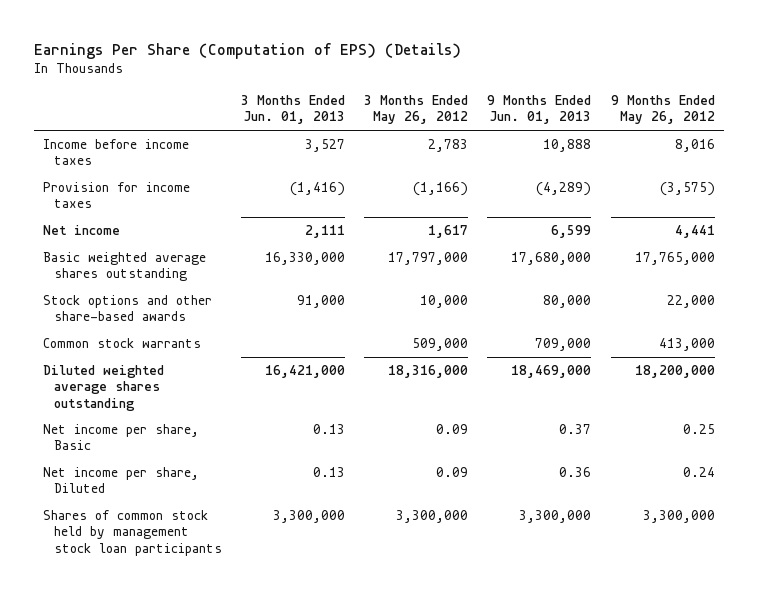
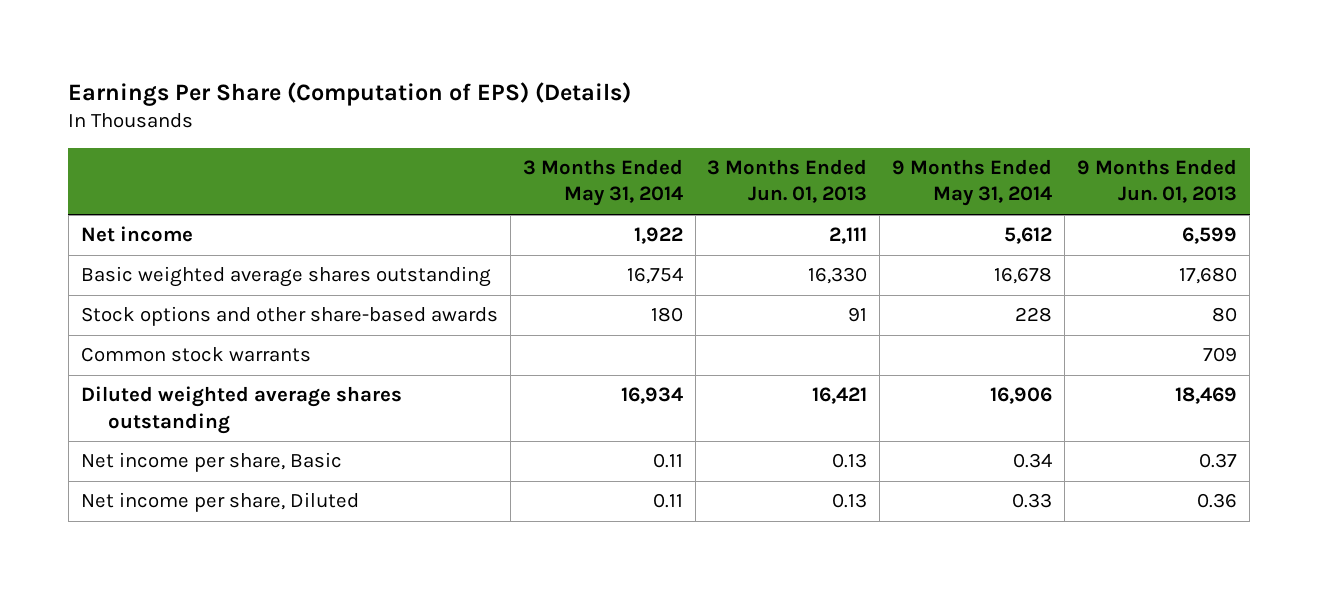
- | 3 Months Ended Jun. 01, 2013 | 3 Months Ended May 26, 2012 | 9 Months Ended Jun. 01, 2013 | 9 Months Ended May 26, 2012
+ | 3 Months Ended May 31, 2014 | 3 Months Ended Jun. 01, 2013 | 9 Months Ended May 31, 2014 | 9 Months Ended Jun. 01, 2013
- Income before income taxes | 3,527 | 2,783 | 10,888 | 8,016
- Provision for income taxes | (1,416) | (1,166) | (4,289) | (3,575)
- Basic weighted average shares outstanding | 16,330,000 | 17,797,000 | 17,680,000 | 17,765,000
- Stock options and other share-based awards | 91,000 | 10,000 | 80,000 | 22,000
- Common stock warrants | | 509,000 | 709,000 | 413,000
- Diluted weighted average shares outstanding | 16,421,000 | 18,316,000 | 18,469,000 | 18,200,000
+ Basic weighted average shares outstanding | 16,754 | 16,330 | 16,678 | 17,680
+ Stock options and other share-based awards | 180 | 91 | 228 | 80
+ Common stock warrants | | | | 709
+ Diluted weighted average shares outstanding | 16,934 | 16,421 | 16,906 | 18,469
- Shares of common stock held by management stock loan participants | 3,300,000 | 3,300,000 | 3,300,000 | 3,300,000

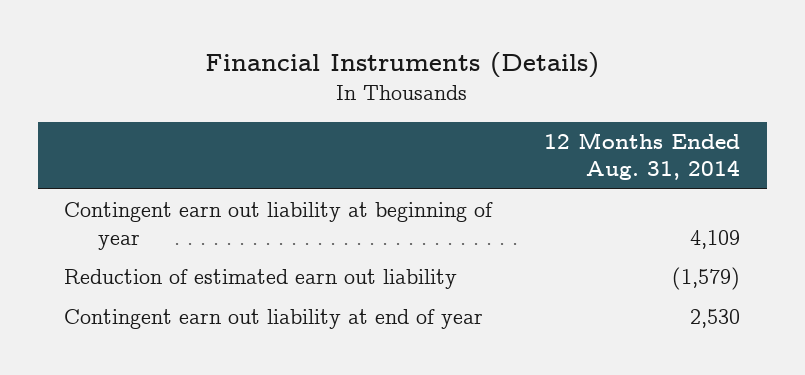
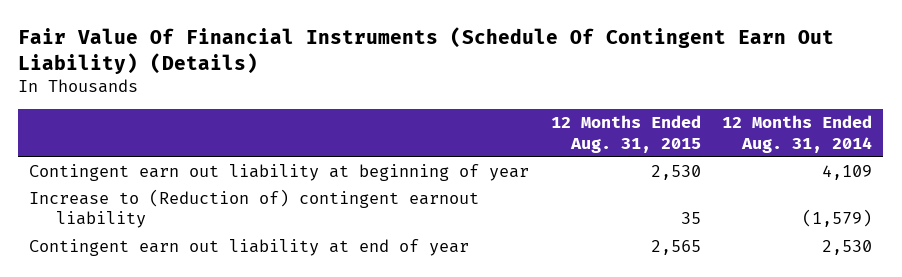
- Financial Instruments (Details)
+ Fair Value Of Financial Instruments (Schedule Of Contingent Earn Out Liability) (Details)
- | 12 Months Ended Aug. 31, 2014
+ | 12 Months Ended Aug. 31, 2015 | 12 Months Ended Aug. 31, 2014
- Reduction of estimated earn out liability | (1,579)
+ Increase to (Reduction of) contingent earnout liability | 35 | (1,579)

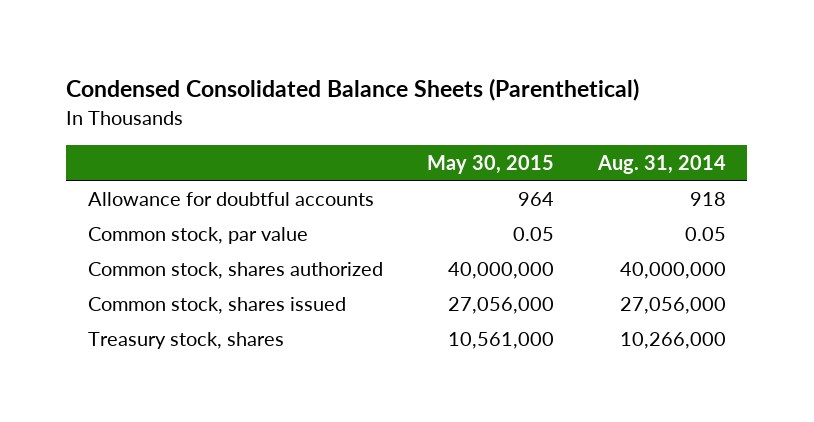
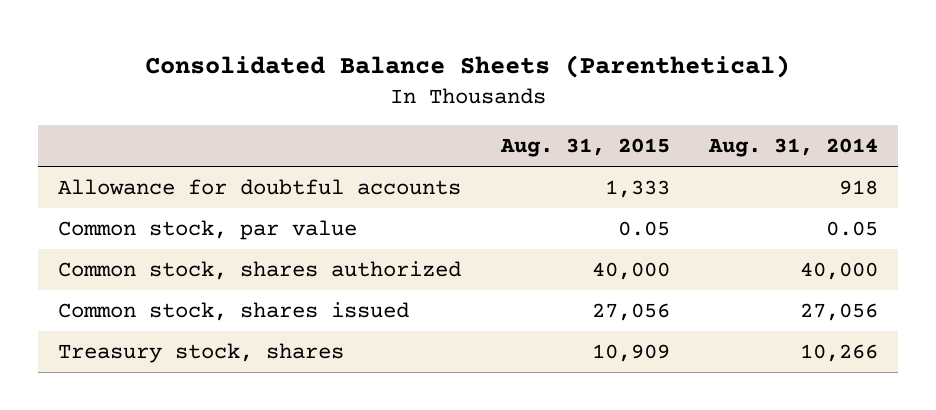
- Condensed Consolidated Balance Sheets (Parenthetical)
+ Consolidated Balance Sheets (Parenthetical)
- | May 30, 2015 | Aug. 31, 2014
+ | Aug. 31, 2015 | Aug. 31, 2014
- Common stock, shares authorized | 40,000,000 | 40,000,000
- Common stock, shares issued | 27,056,000 | 27,056,000
- Treasury stock, shares | 10,561,000 | 10,266,000
+ Common stock, shares authorized | 40,000 | 40,000
+ Common stock, shares issued | 27,056 | 27,056
+ Treasury stock, shares | 10,909 | 10,266

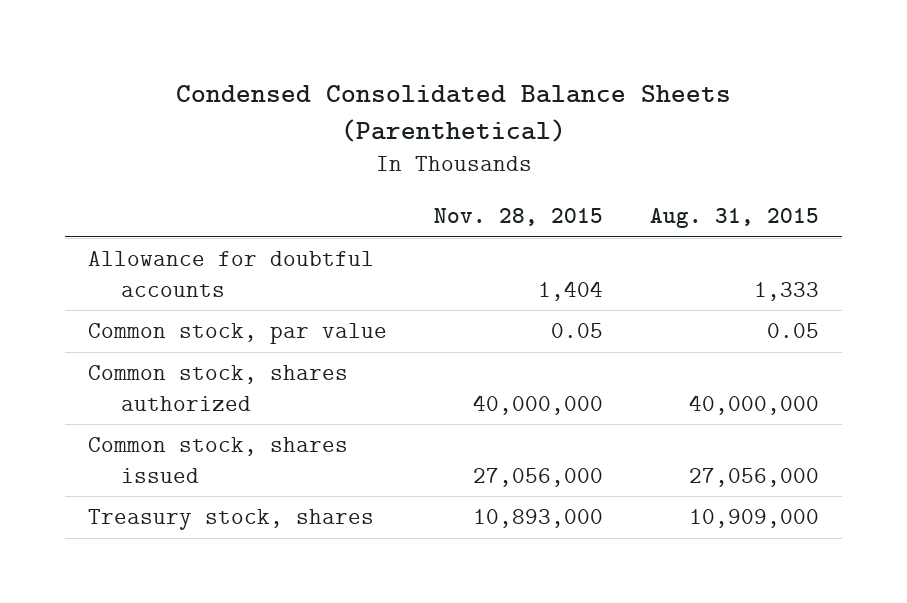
- Consolidated Balance Sheets (Parenthetical)
+ Condensed Consolidated Balance Sheets (Parenthetical)
- | Aug. 31, 2015 | Aug. 31, 2014
+ | Nov. 28, 2015 | Aug. 31, 2015
- Common stock, shares authorized | 40,000 | 40,000
- Common stock, shares issued | 27,056 | 27,056
- Treasury stock, shares | 10,909 | 10,266
+ Common stock, shares authorized | 40,000,000 | 40,000,000
+ Common stock, shares issued | 27,056,000 | 27,056,000
+ Treasury stock, shares | 10,893,000 | 10,909,000

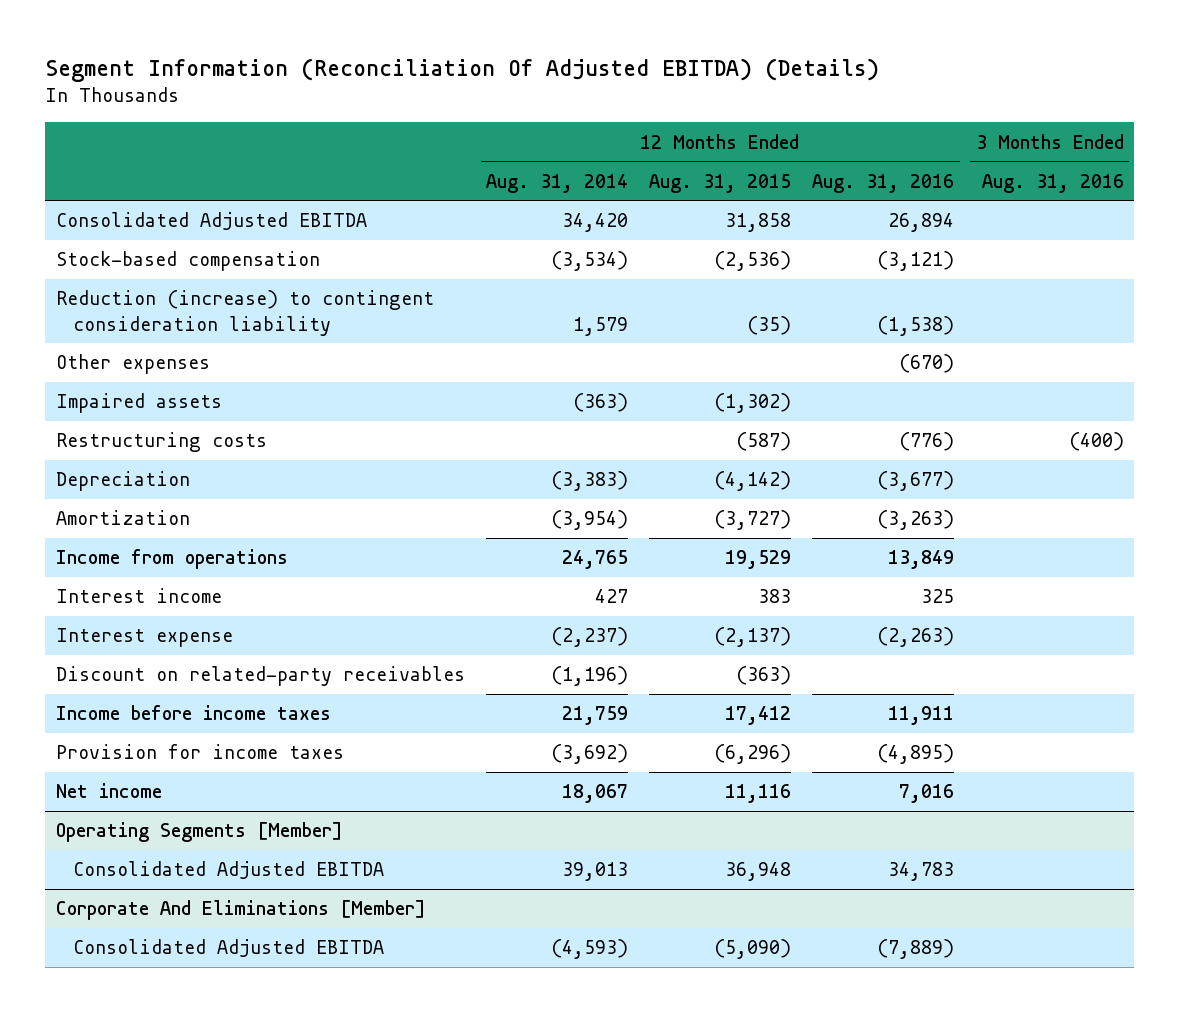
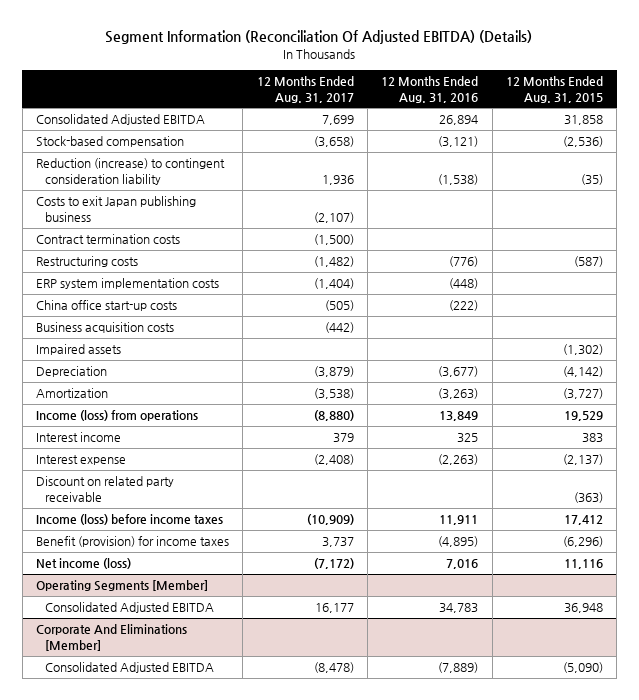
- | 12 Months Ended Aug. 31, 2014 | 12 Months Ended Aug. 31, 2015 | 12 Months Ended Aug. 31, 2016 | 3 Months Ended Aug. 31, 2016
+ | 12 Months Ended Aug. 31, 2017 | 12 Months Ended Aug. 31, 2016 | 12 Months Ended Aug. 31, 2015
- Other expenses | | | (670) |
+ Costs to exit Japan publishing business | (2,107) | |
+ Contract termination costs | (1,500) | |
+ ERP system implementation costs | (1,404) | (448) |
+ China office start-up costs | (505) | (222) |
+ Business acquisition costs | (442) | |
moved down: Impaired assets | | | (1,302)
- Income from operations | 24,765 | 19,529 | 13,849 |
+ Income (loss) from operations | (8,880) | 13,849 | 19,529
- Discount on related-party receivables | (1,196) | (363) | |
- Income before income taxes | 21,759 | 17,412 | 11,911 |
- Provision for income taxes | (3,692) | (6,296) | (4,895) |
- Net income | 18,067 | 11,116 | 7,016 |
+ Discount on related party receivable | | | (363)
+ Income (loss) before income taxes | (10,909) | 11,911 | 17,412
+ Benefit (provision) for income taxes | 3,737 | (4,895) | (6,296)
+ Net income (loss) | (7,172) | 7,016 | 11,116

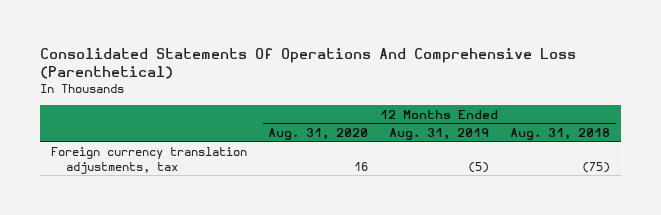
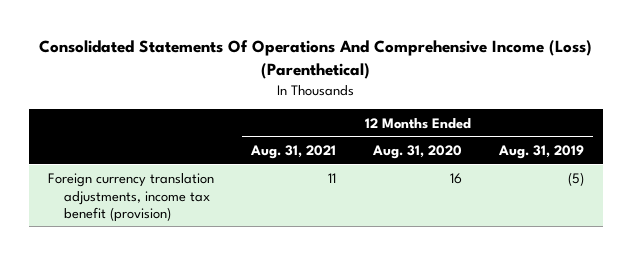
- Consolidated Statements Of Operations And Comprehensive Loss (Parenthetical)
+ Consolidated Statements Of Operations And Comprehensive Income (Loss) (Parenthetical)
- | 12 Months Ended Aug. 31, 2020 | 12 Months Ended Aug. 31, 2019 | 12 Months Ended Aug. 31, 2018
+ | 12 Months Ended Aug. 31, 2021 | 12 Months Ended Aug. 31, 2020 | 12 Months Ended Aug. 31, 2019
- Foreign currency translation adjustments, tax | 16 | (5) | (75)
+ Foreign currency translation adjustments, income tax benefit (provision) | 11 | 16 | (5)

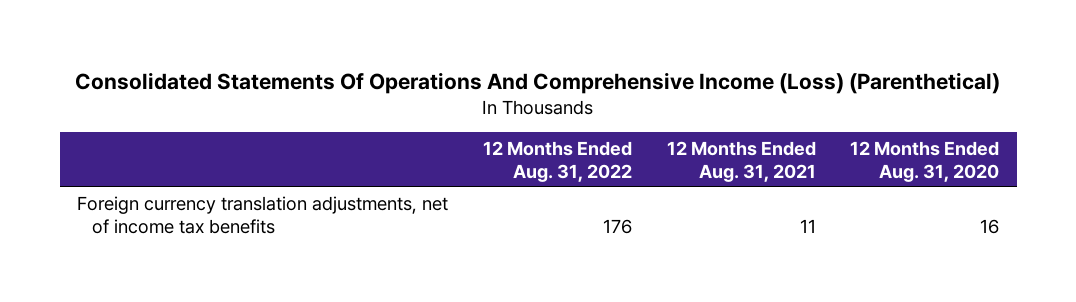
- | 12 Months Ended Aug. 31, 2021 | 12 Months Ended Aug. 31, 2020 | 12 Months Ended Aug. 31, 2019
+ | 12 Months Ended Aug. 31, 2022 | 12 Months Ended Aug. 31, 2021 | 12 Months Ended Aug. 31, 2020
- Foreign currency translation adjustments, income tax benefit (provision) | 11 | 16 | (5)
+ Foreign currency translation adjustments, net of income tax benefits | 176 | 11 | 16

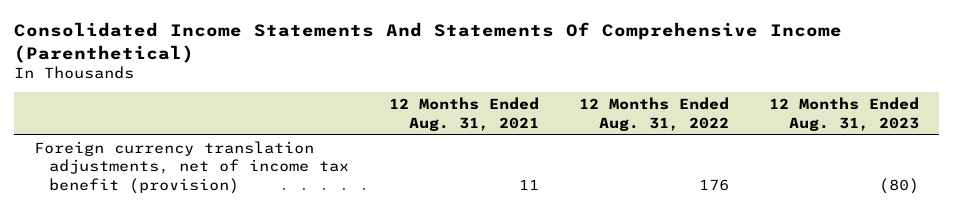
- Consolidated Statements Of Operations And Comprehensive Income (Loss) (Parenthetical)
+ Consolidated Income Statements And Statements Of Comprehensive Income (Parenthetical)
- | 12 Months Ended Aug. 31, 2022 | 12 Months Ended Aug. 31, 2021 | 12 Months Ended Aug. 31, 2020
+ | 12 Months Ended Aug. 31, 2021 | 12 Months Ended Aug. 31, 2022 | 12 Months Ended Aug. 31, 2023
- Foreign currency translation adjustments, net of income tax benefits | 176 | 11 | 16
+ Foreign currency translation adjustments, net of income tax benefit (provision) | 11 | 176 | (80)

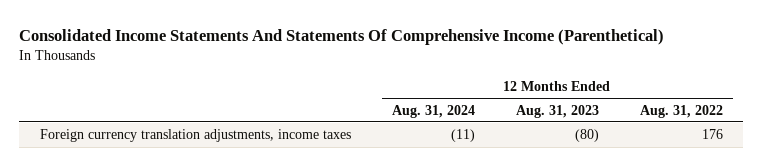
- | 12 Months Ended Aug. 31, 2021 | 12 Months Ended Aug. 31, 2022 | 12 Months Ended Aug. 31, 2023
+ | 12 Months Ended Aug. 31, 2024 | 12 Months Ended Aug. 31, 2023 | 12 Months Ended Aug. 31, 2022
- Foreign currency translation adjustments, net of income tax benefit (provision) | 11 | 176 | (80)
+ Foreign currency translation adjustments, income taxes | (11) | (80) | 176

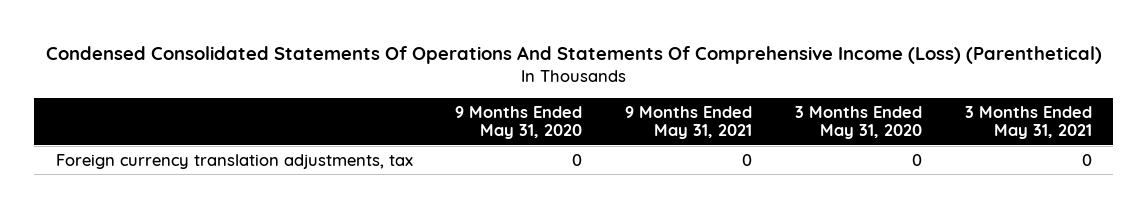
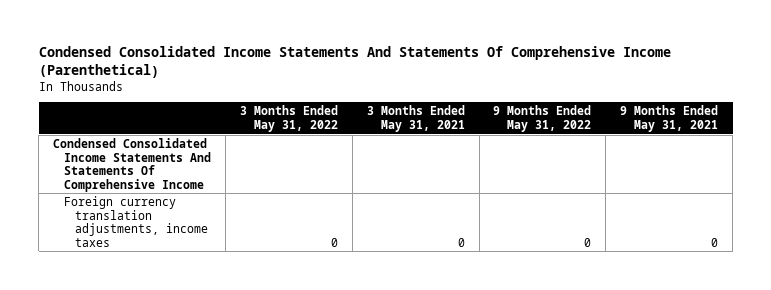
- Condensed Consolidated Statements Of Operations And Statements Of Comprehensive Income (Loss) (Parenthetical)
+ Condensed Consolidated Income Statements And Statements Of Comprehensive Income (Parenthetical)
- | 9 Months Ended May 31, 2020 | 9 Months Ended May 31, 2021 | 3 Months Ended May 31, 2020 | 3 Months Ended May 31, 2021
+ | 3 Months Ended May 31, 2022 | 3 Months Ended May 31, 2021 | 9 Months Ended May 31, 2022 | 9 Months Ended May 31, 2021
- Foreign currency translation adjustments, tax | 0 | 0 | 0 | 0
+ Condensed Consolidated Income Statements And Statements Of Comprehensive Income
+ Foreign currency translation adjustments, income taxes | 0 | 0 | 0 | 0

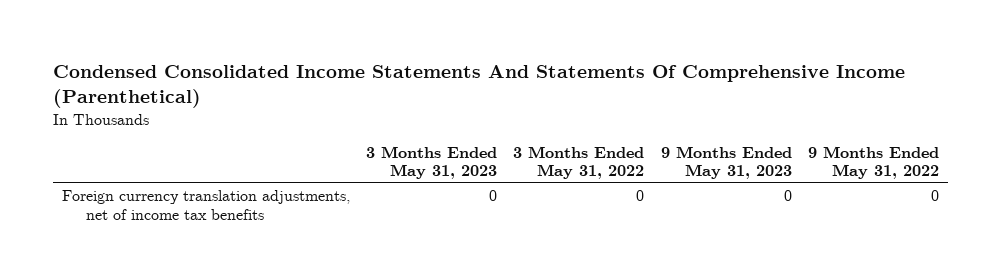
- | 3 Months Ended May 31, 2022 | 3 Months Ended May 31, 2021 | 9 Months Ended May 31, 2022 | 9 Months Ended May 31, 2021
+ | 3 Months Ended May 31, 2023 | 3 Months Ended May 31, 2022 | 9 Months Ended May 31, 2023 | 9 Months Ended May 31, 2022
- Condensed Consolidated Income Statements And Statements Of Comprehensive Income
- Foreign currency translation adjustments, income taxes | 0 | 0 | 0 | 0
+ Foreign currency translation adjustments, net of income tax benefits | 0 | 0 | 0 | 0

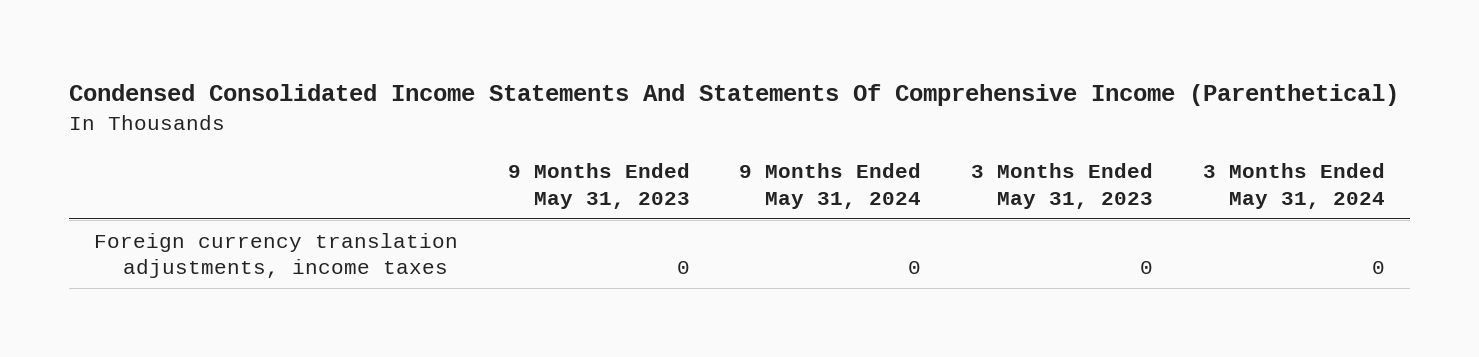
- | 3 Months Ended May 31, 2023 | 3 Months Ended May 31, 2022 | 9 Months Ended May 31, 2023 | 9 Months Ended May 31, 2022
+ | 9 Months Ended May 31, 2023 | 9 Months Ended May 31, 2024 | 3 Months Ended May 31, 2023 | 3 Months Ended May 31, 2024
- Foreign currency translation adjustments, net of income tax benefits | 0 | 0 | 0 | 0
+ Foreign currency translation adjustments, income taxes | 0 | 0 | 0 | 0

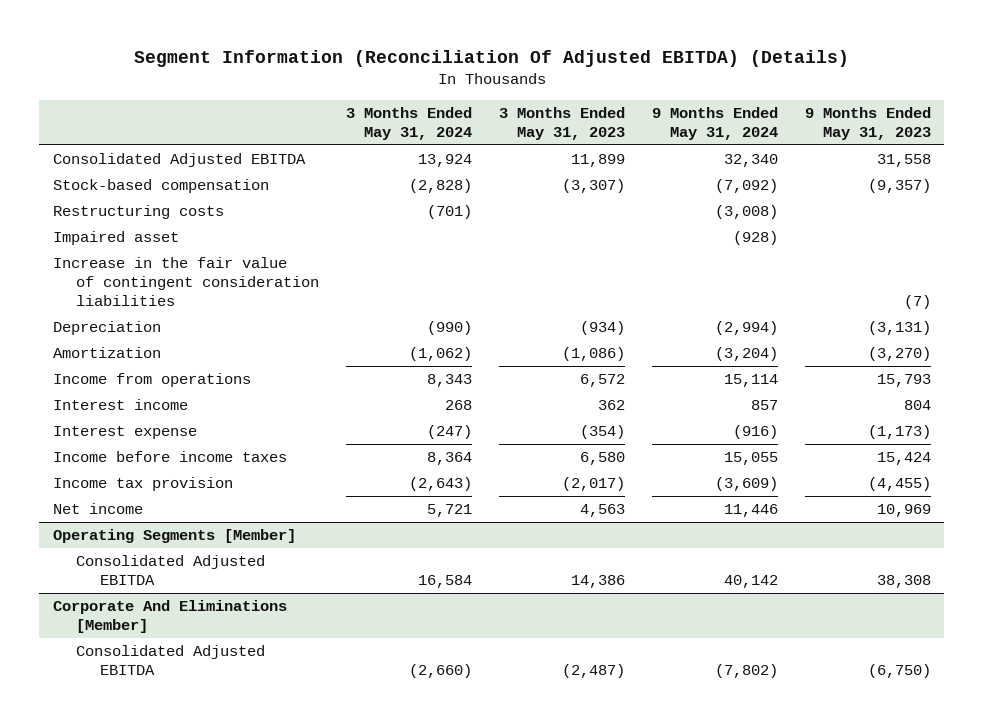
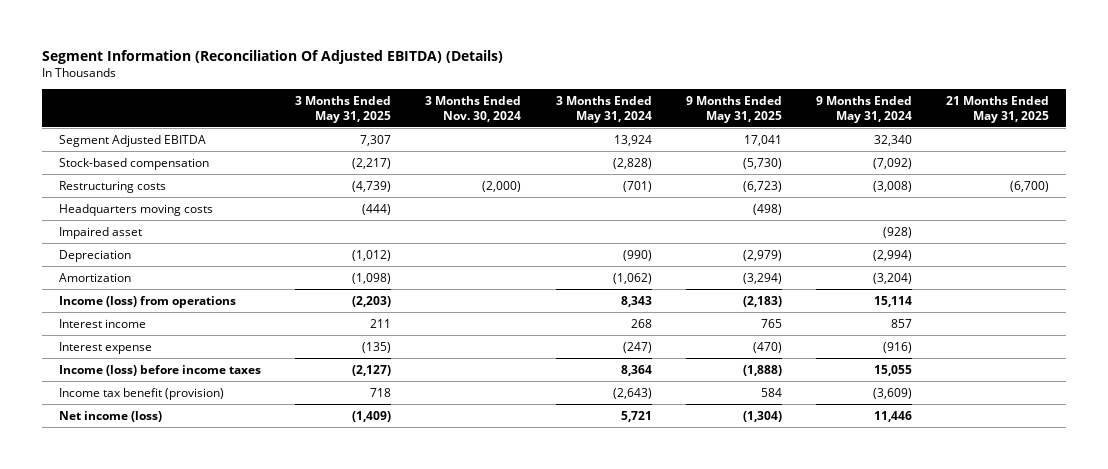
- | 3 Months Ended May 31, 2024 | 3 Months Ended May 31, 2023 | 9 Months Ended May 31, 2024 | 9 Months Ended May 31, 2023
+ | 3 Months Ended May 31, 2025 | 3 Months Ended Nov. 30, 2024 | 3 Months Ended May 31, 2024 | 9 Months Ended May 31, 2025 | 9 Months Ended May 31, 2024 | 21 Months Ended May 31, 2025
- Consolidated Adjusted EBITDA | 13,924 | 11,899 | 32,340 | 31,558
+ Segment Adjusted EBITDA | 7,307 | | 13,924 | 17,041 | 32,340 |
+ Headquarters moving costs | (444) | | | (498) | |
- Increase in the fair value of contingent consideration liabilities | | | | (7)
- Income from operations | 8,343 | 6,572 | 15,114 | 15,793
+ Income (loss) from operations | (2,203) | | 8,343 | (2,183) | 15,114 |
- Income before income taxes | 8,364 | 6,580 | 15,055 | 15,424
- Income tax provision | (2,643) | (2,017) | (3,609) | (4,455)
- Net income | 5,721 | 4,563 | 11,446 | 10,969
- Operating Segments [Member]
- Consolidated Adjusted EBITDA | 16,584 | 14,386 | 40,142 | 38,308
- Corporate And Eliminations [Member]
- Consolidated Adjusted EBITDA | (2,660) | (2,487) | (7,802) | (6,750)
+ Income (loss) before income taxes | (2,127) | | 8,364 | (1,888) | 15,055 |
+ Income tax benefit (provision) | 718 | | (2,643) | 584 | (3,609) |
+ Net income (loss) | (1,409) | | 5,721 | (1,304) | 11,446 |

